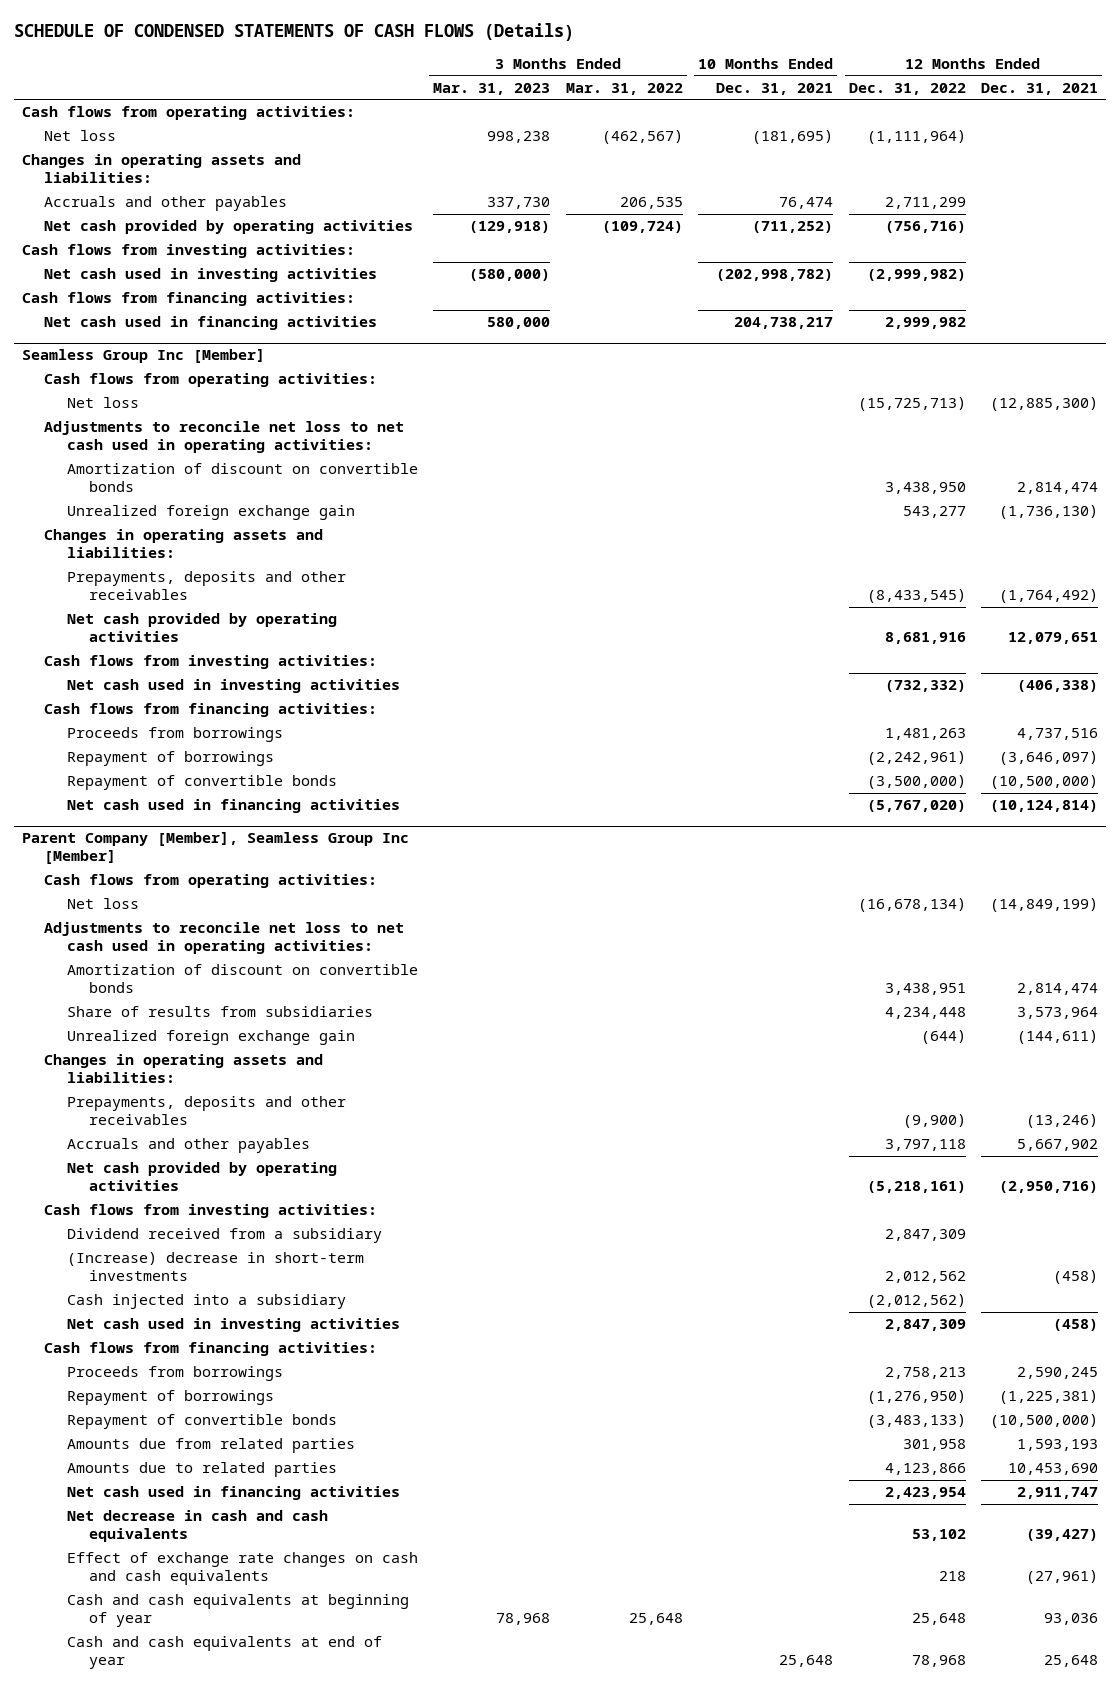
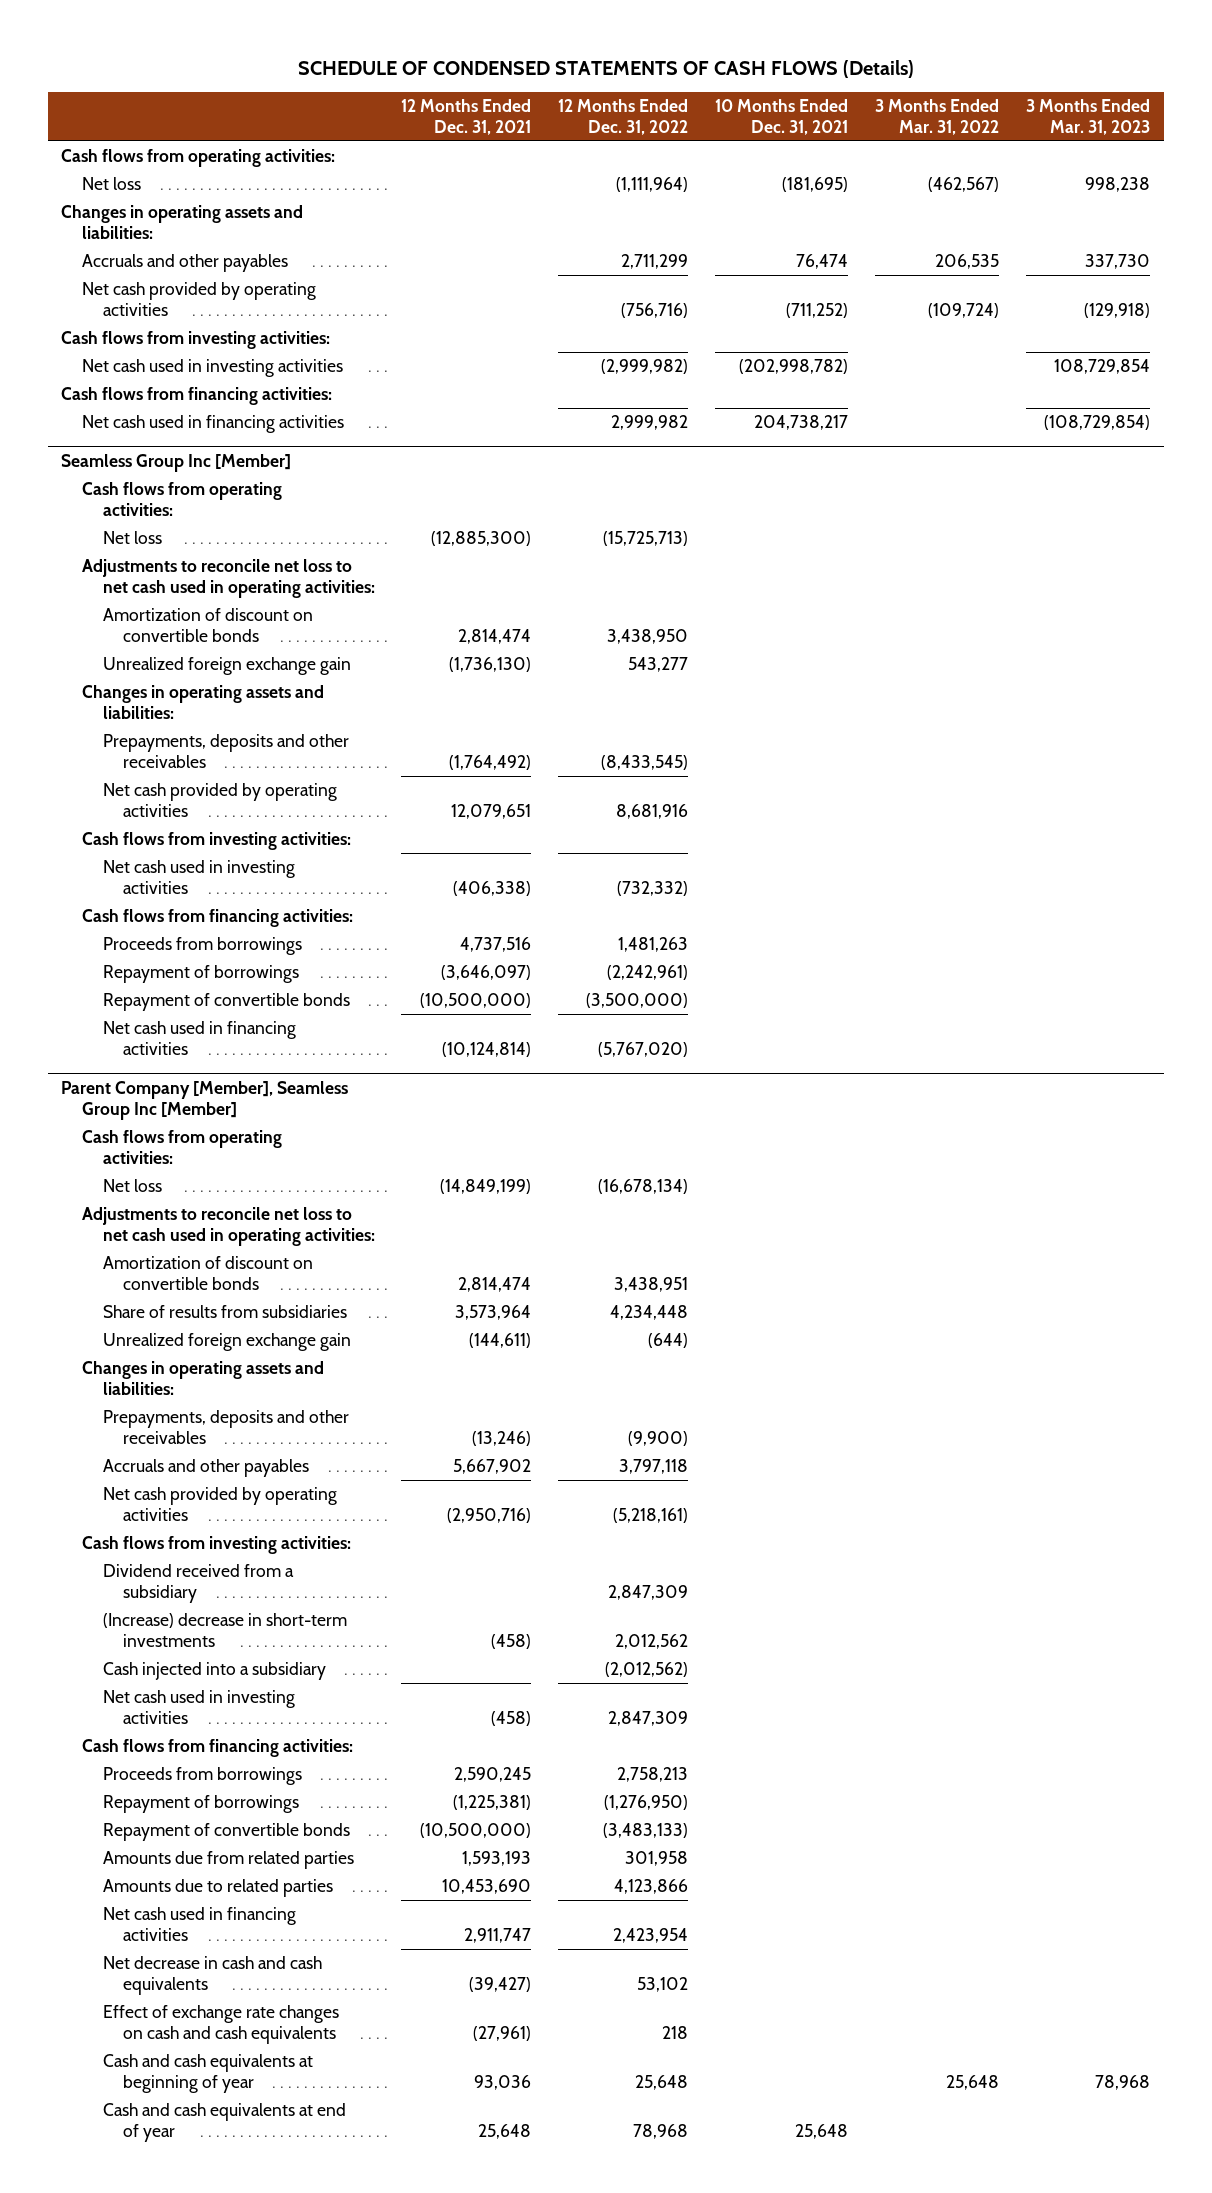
- | 3 Months Ended Mar. 31, 2023 | 3 Months Ended Mar. 31, 2022 | 10 Months Ended Dec. 31, 2021 | 12 Months Ended Dec. 31, 2022 | 12 Months Ended Dec. 31, 2021
+ | 12 Months Ended Dec. 31, 2021 | 12 Months Ended Dec. 31, 2022 | 10 Months Ended Dec. 31, 2021 | 3 Months Ended Mar. 31, 2022 | 3 Months Ended Mar. 31, 2023
- Net cash used in investing activities | (580,000) | | (202,998,782) | (2,999,982) |
+ Net cash used in investing activities | | (2,999,982) | (202,998,782) | | 108,729,854
- Net cash used in financing activities | 580,000 | | 204,738,217 | 2,999,982 |
+ Net cash used in financing activities | | 2,999,982 | 204,738,217 | | (108,729,854)

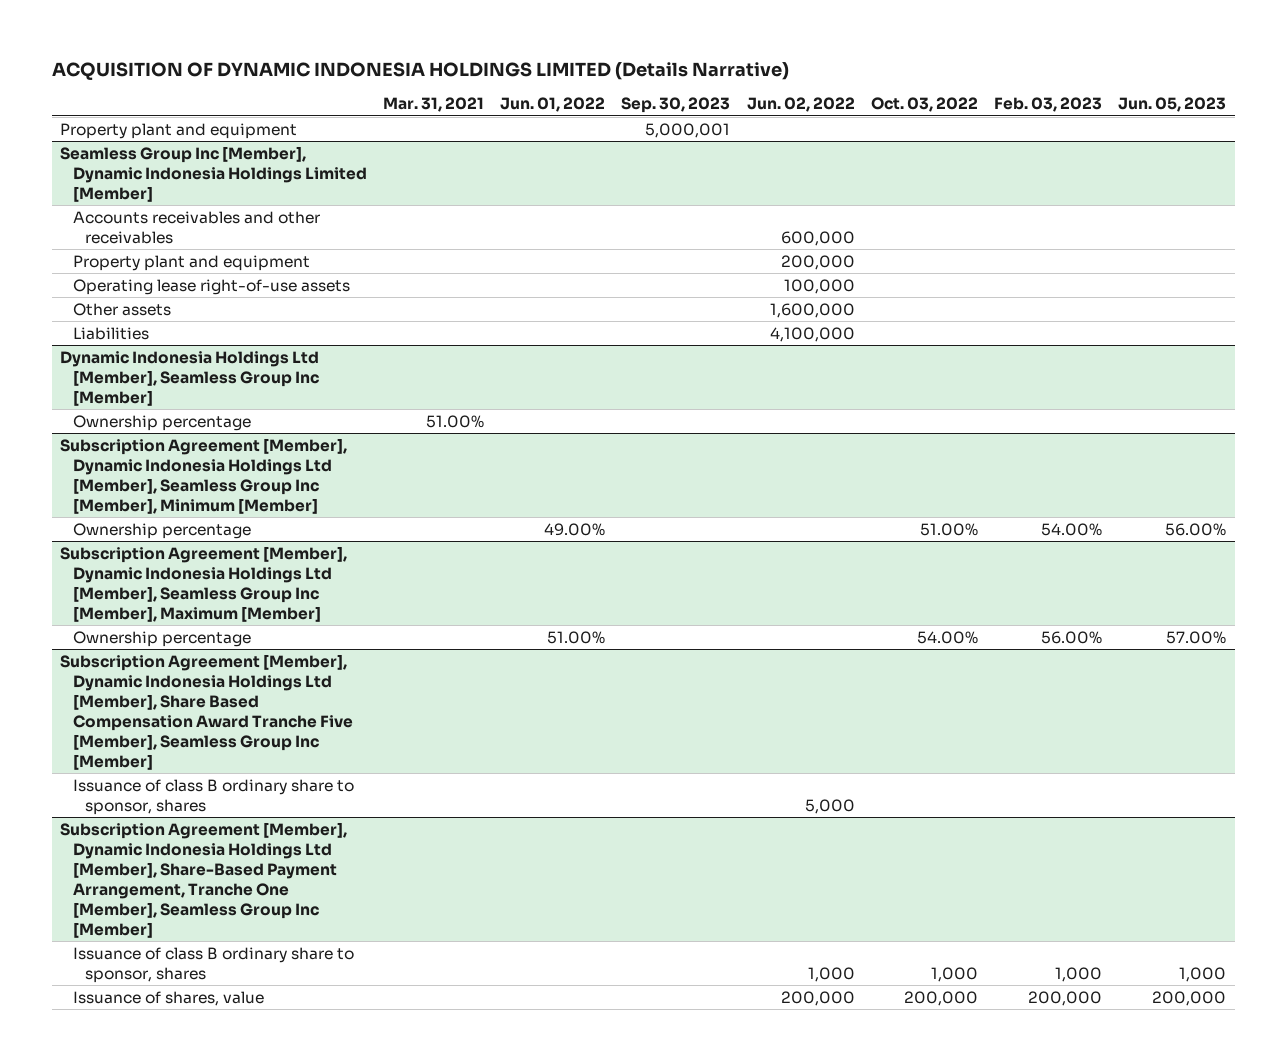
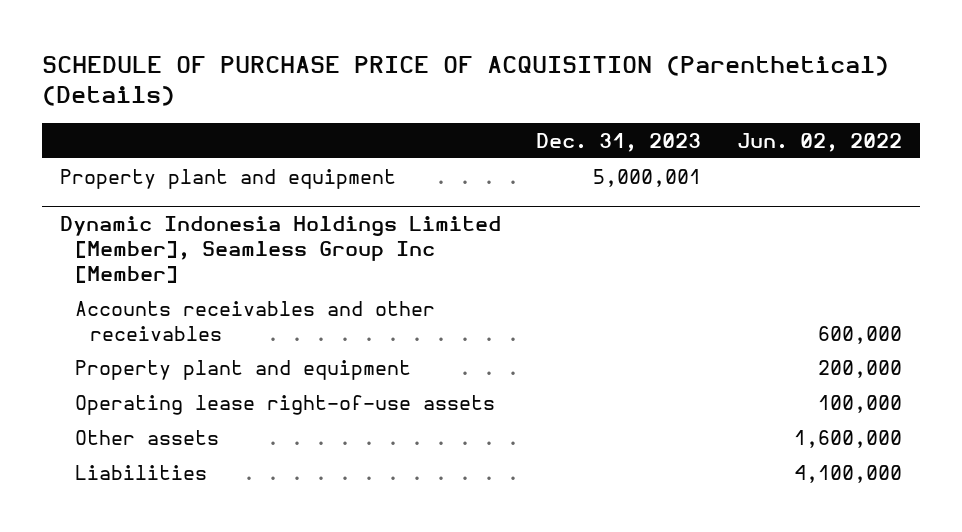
- ACQUISITION OF DYNAMIC INDONESIA HOLDINGS LIMITED (Details Narrative)
+ SCHEDULE OF PURCHASE PRICE OF ACQUISITION (Parenthetical) (Details)
- | Mar. 31, 2021 | Jun. 01, 2022 | Sep. 30, 2023 | Jun. 02, 2022 | Oct. 03, 2022 | Feb. 03, 2023 | Jun. 05, 2023
+ | Dec. 31, 2023 | Jun. 02, 2022
- Seamless Group Inc [Member], Dynamic Indonesia Holdings Limited [Member]
+ Dynamic Indonesia Holdings Limited [Member], Seamless Group Inc [Member]
- Dynamic Indonesia Holdings Ltd [Member], Seamless Group Inc [Member]
- Ownership percentage | 51.00% | | | | | |
- Subscription Agreement [Member], Dynamic Indonesia Holdings Ltd [Member], Seamless Group Inc [Member], Minimum [Member]
- Ownership percentage | | 49.00% | | | 51.00% | 54.00% | 56.00%
- Subscription Agreement [Member], Dynamic Indonesia Holdings Ltd [Member], Seamless Group Inc [Member], Maximum [Member]
- Ownership percentage | | 51.00% | | | 54.00% | 56.00% | 57.00%
- Subscription Agreement [Member], Dynamic Indonesia Holdings Ltd [Member], Share Based Compensation Award Tranche Five [Member], Seamless Group Inc [Member]
- Issuance of class B ordinary share to sponsor, shares | | | | 5,000 | | |
- Subscription Agreement [Member], Dynamic Indonesia Holdings Ltd [Member], Share-Based Payment Arrangement, Tranche One [Member], Seamless Group Inc [Member]
- Issuance of class B ordinary share to sponsor, shares | | | | 1,000 | 1,000 | 1,000 | 1,000
- Issuance of shares, value | | | | 200,000 | 200,000 | 200,000 | 200,000

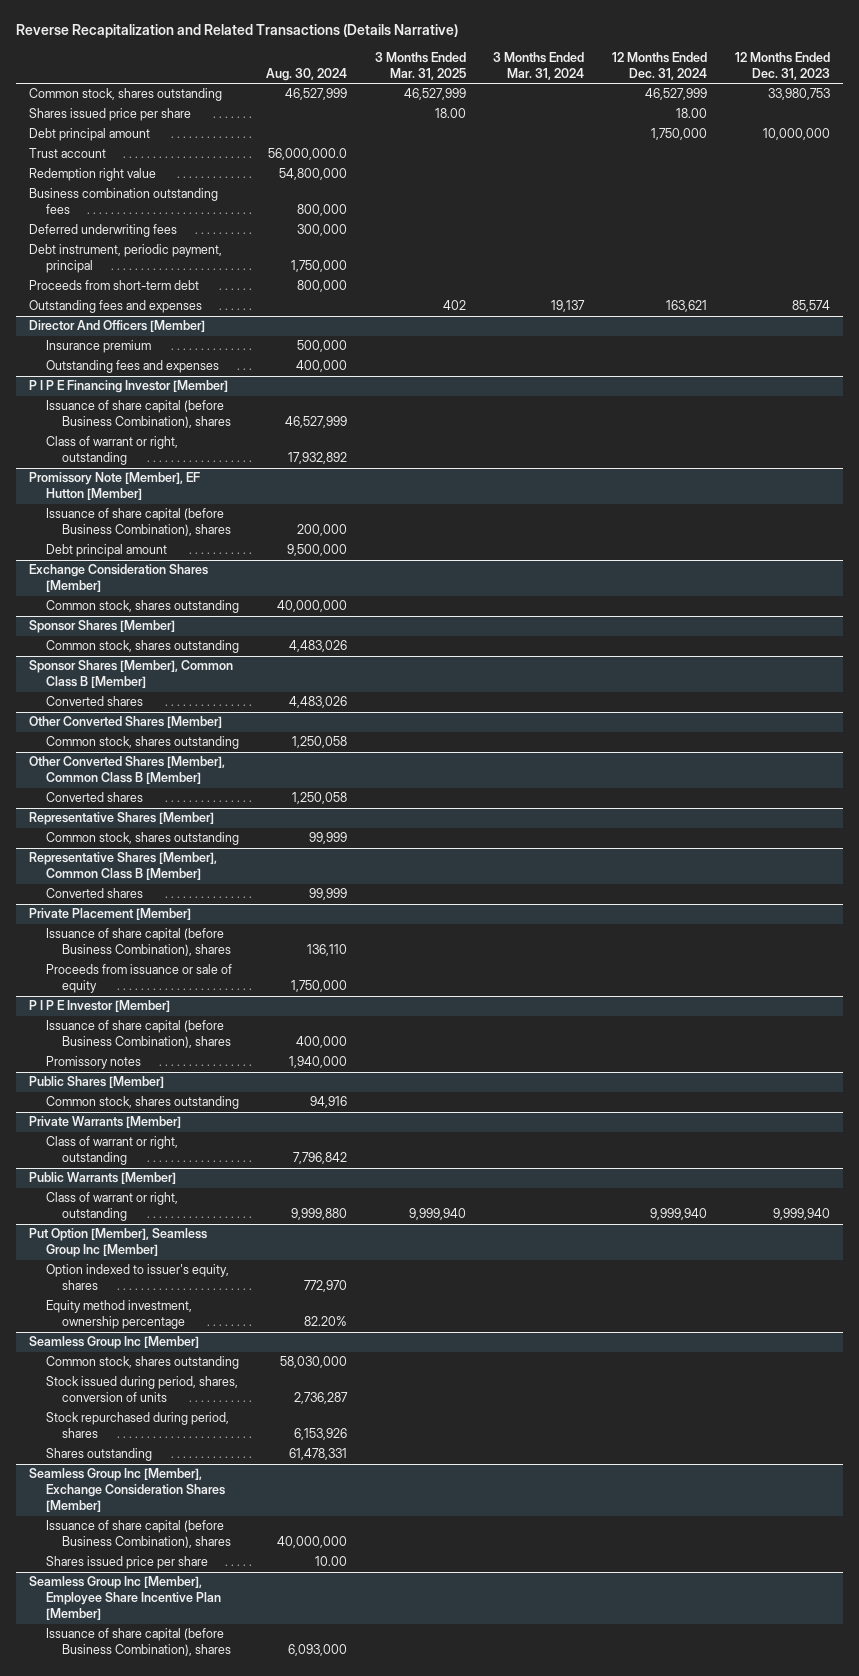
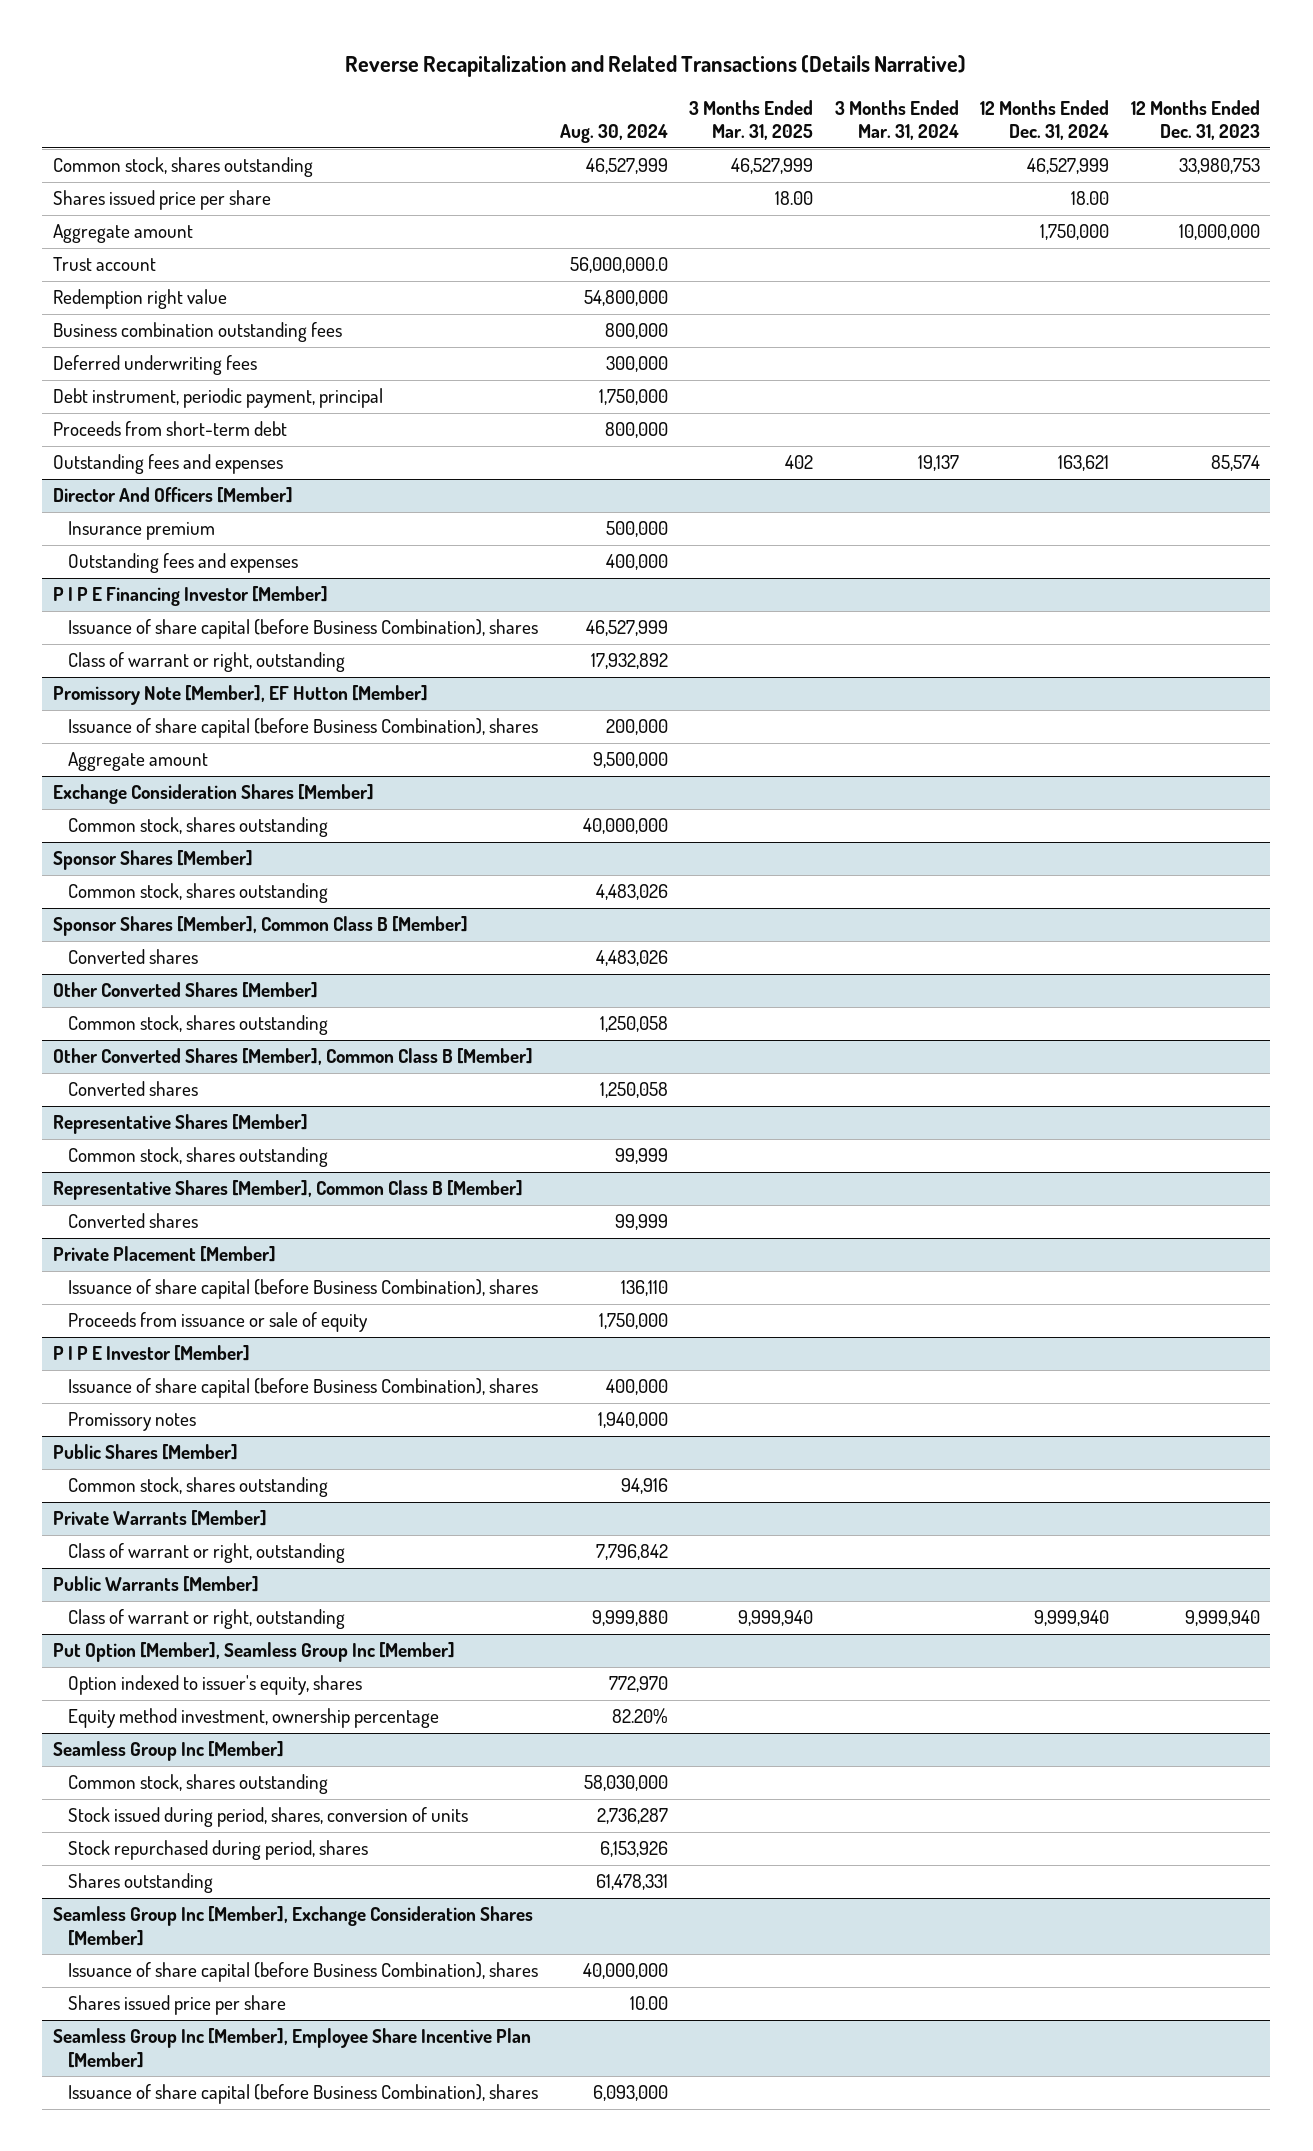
- Debt principal amount | | | | 1,750,000 | 10,000,000
+ Aggregate amount | | | | 1,750,000 | 10,000,000
@ Promissory Note [Member], EF Hutton [Member]
- Debt principal amount | 9,500,000 | | | |
+ Aggregate amount | 9,500,000 | | | |

